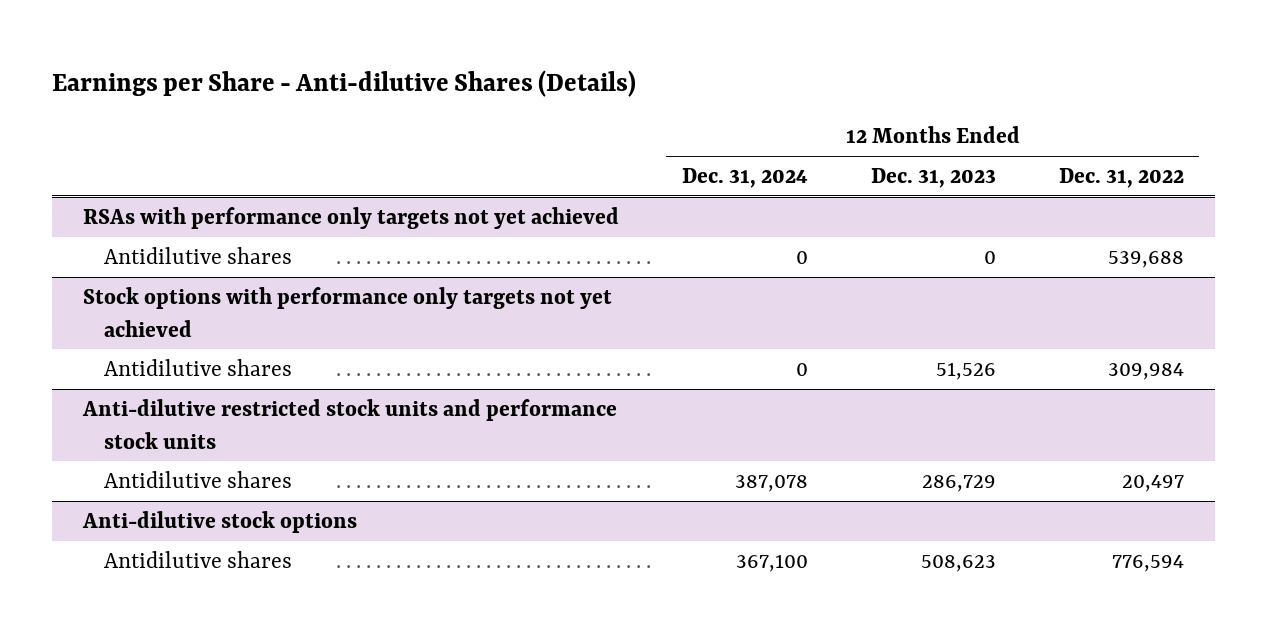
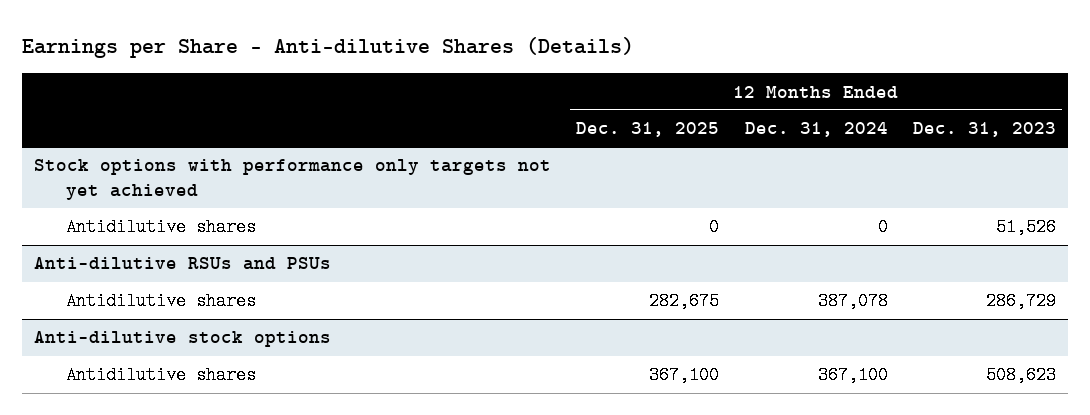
- | 12 Months Ended Dec. 31, 2024 | 12 Months Ended Dec. 31, 2023 | 12 Months Ended Dec. 31, 2022
+ | 12 Months Ended Dec. 31, 2025 | 12 Months Ended Dec. 31, 2024 | 12 Months Ended Dec. 31, 2023
- RSAs with performance only targets not yet achieved
- Antidilutive shares | 0 | 0 | 539,688
- Anti-dilutive restricted stock units and performance stock units
+ Anti-dilutive RSUs and PSUs

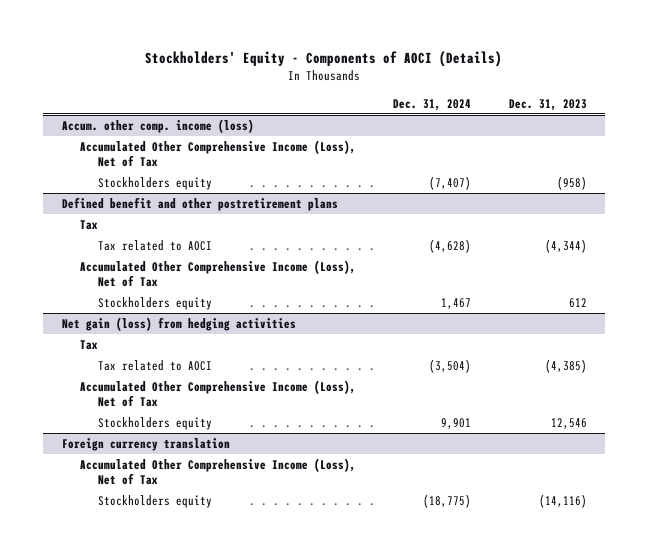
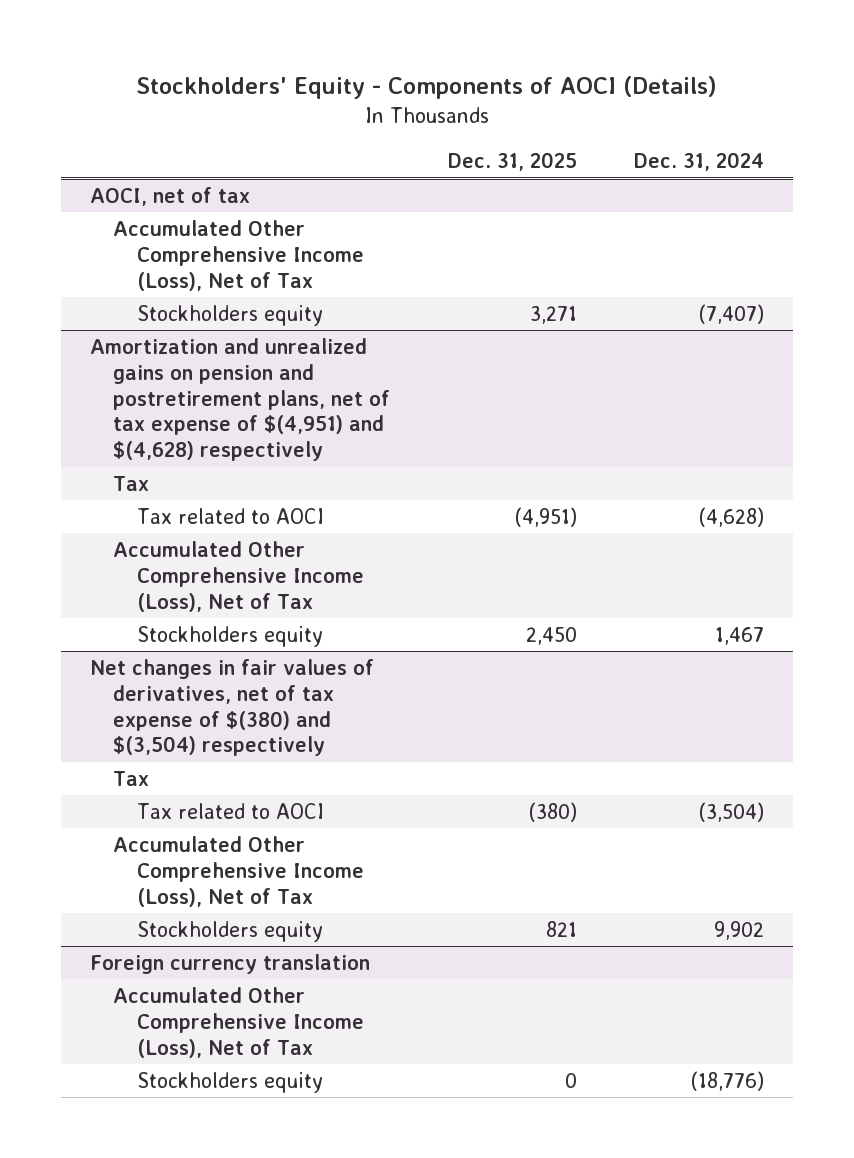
- | Dec. 31, 2024 | Dec. 31, 2023
+ | Dec. 31, 2025 | Dec. 31, 2024
- Accum. other comp. income (loss)
+ AOCI, net of tax
- Defined benefit and other postretirement plans
+ Amortization and unrealized gains on pension and postretirement plans, net of tax expense of $(4,951) and $(4,628) respectively
- Net gain (loss) from hedging activities
+ Net changes in fair values of derivatives, net of tax expense of $(380) and $(3,504) respectively
- Stockholders equity | 9,901 | 12,546
+ Stockholders equity | 821 | 9,902
@ Foreign currency translation
- Stockholders equity | (18,775) | (14,116)
+ Stockholders equity | 0 | (18,776)

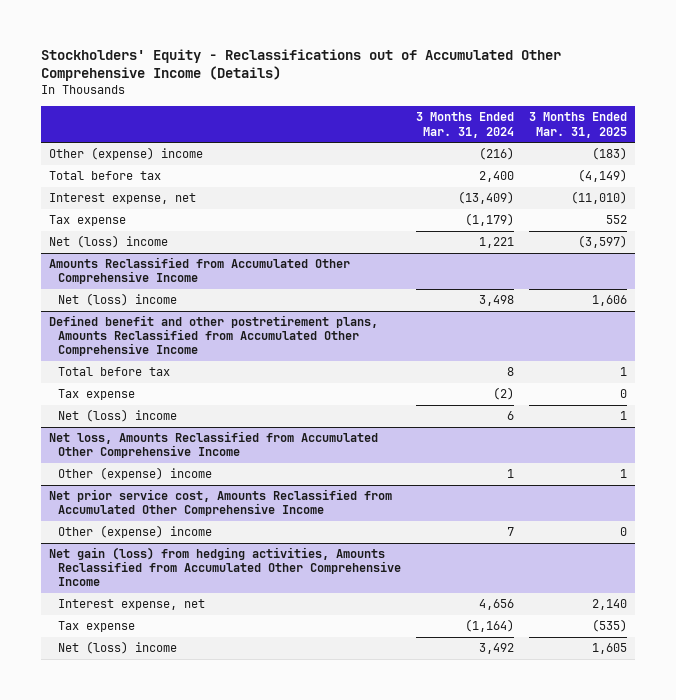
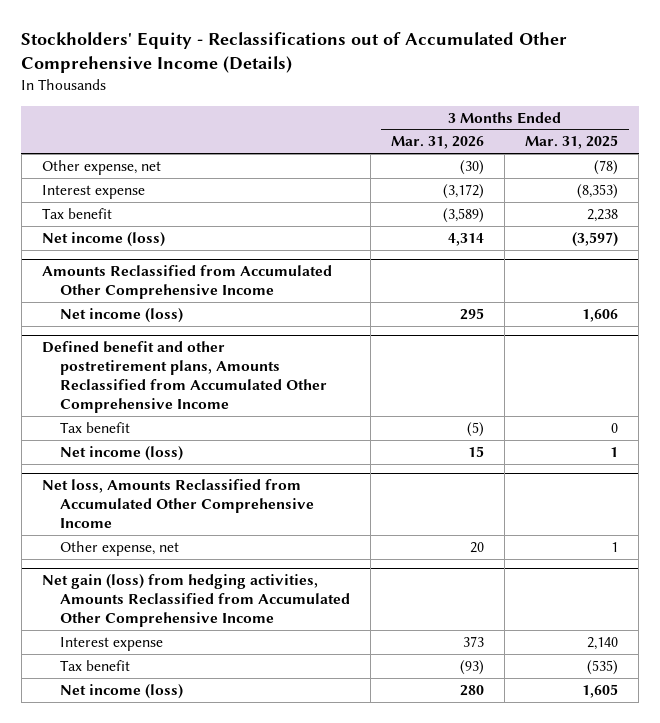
- | 3 Months Ended Mar. 31, 2024 | 3 Months Ended Mar. 31, 2025
+ | 3 Months Ended Mar. 31, 2026 | 3 Months Ended Mar. 31, 2025
- Other (expense) income | (216) | (183)
- Total before tax | 2,400 | (4,149)
- Interest expense, net | (13,409) | (11,010)
- Tax expense | (1,179) | 552
- Net (loss) income | 1,221 | (3,597)
+ Other expense, net | (30) | (78)
+ Interest expense | (3,172) | (8,353)
+ Tax benefit | (3,589) | 2,238
+ Net income (loss) | 4,314 | (3,597)
@ Amounts Reclassified from Accumulated Other Comprehensive Income
- Net (loss) income | 3,498 | 1,606
+ Net income (loss) | 295 | 1,606
@ Defined benefit and other postretirement plans, Amounts Reclassified from Accumulated Other Comprehensive Income
- Total before tax | 8 | 1
- Tax expense | (2) | 0
- Net (loss) income | 6 | 1
+ Tax benefit | (5) | 0
+ Net income (loss) | 15 | 1
@ Net loss, Amounts Reclassified from Accumulated Other Comprehensive Income
- Other (expense) income | 1 | 1
- Net prior service cost, Amounts Reclassified from Accumulated Other Comprehensive Income
- Other (expense) income | 7 | 0
@ Net loss, Amounts Reclassified from Accumulated Other Comprehensive Income
+ Other expense, net | 20 | 1
@ Net gain (loss) from hedging activities, Amounts Reclassified from Accumulated Other Comprehensive Income
- Interest expense, net | 4,656 | 2,140
- Tax expense | (1,164) | (535)
- Net (loss) income | 3,492 | 1,605
+ Interest expense | 373 | 2,140
+ Tax benefit | (93) | (535)
+ Net income (loss) | 280 | 1,605

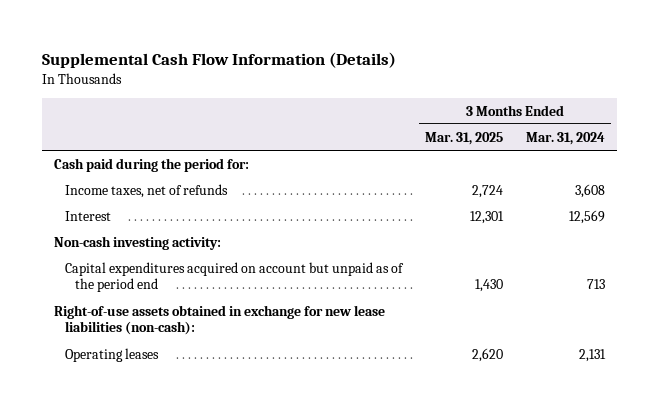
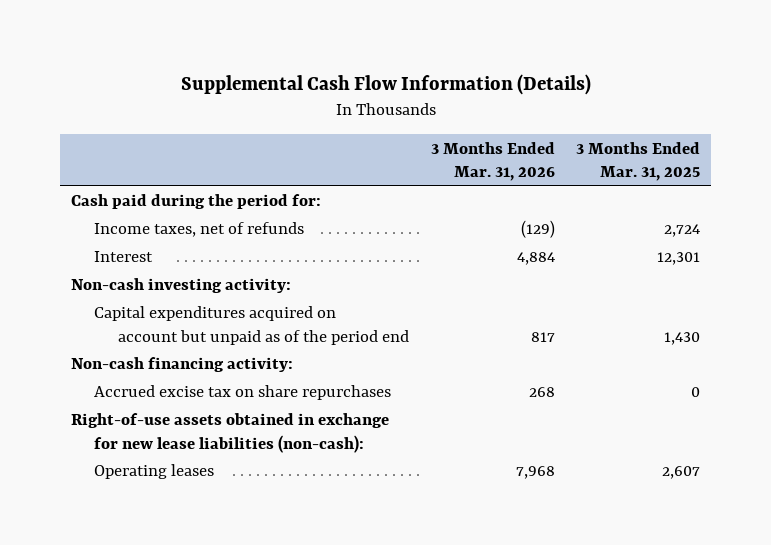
- | 3 Months Ended Mar. 31, 2025 | 3 Months Ended Mar. 31, 2024
+ | 3 Months Ended Mar. 31, 2026 | 3 Months Ended Mar. 31, 2025
+ Non-cash financing activity:
+ Accrued excise tax on share repurchases | 268 | 0
- Operating leases | 2,620 | 2,131
+ Operating leases | 7,968 | 2,607

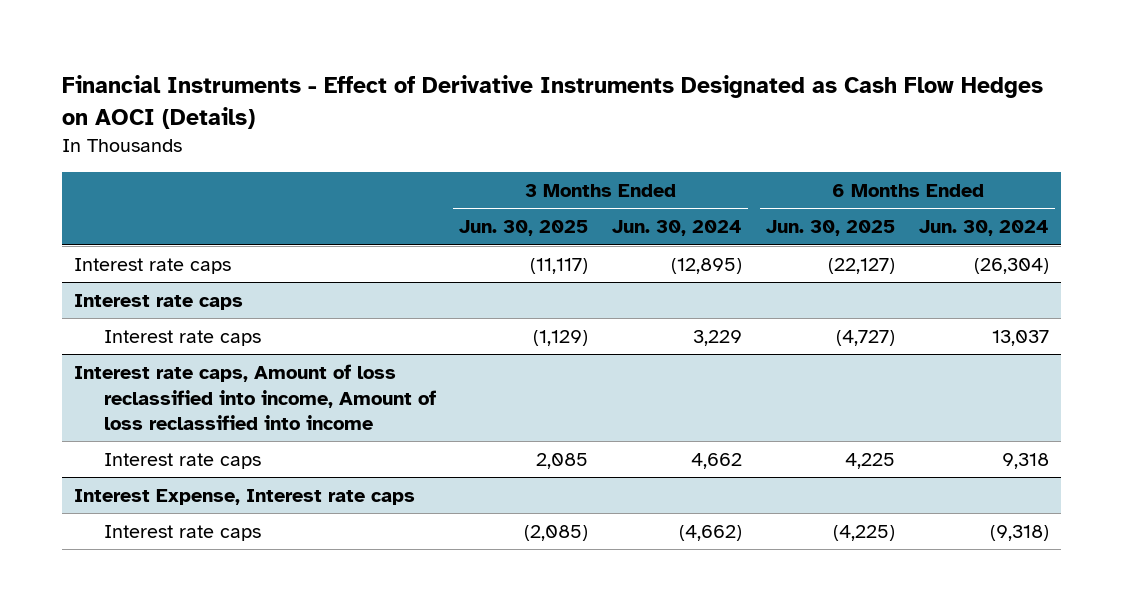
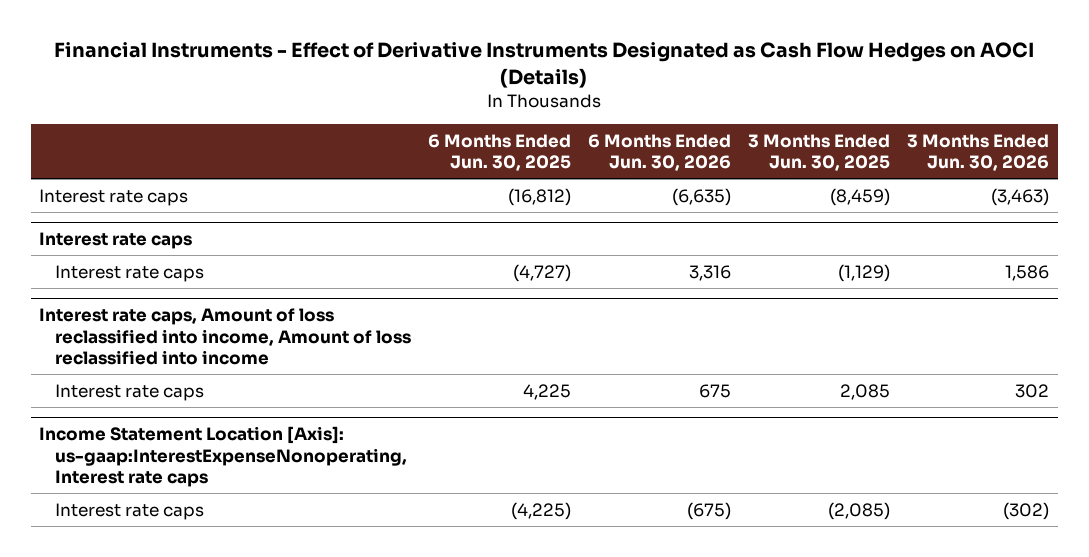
- | 3 Months Ended Jun. 30, 2025 | 3 Months Ended Jun. 30, 2024 | 6 Months Ended Jun. 30, 2025 | 6 Months Ended Jun. 30, 2024
+ | 6 Months Ended Jun. 30, 2025 | 6 Months Ended Jun. 30, 2026 | 3 Months Ended Jun. 30, 2025 | 3 Months Ended Jun. 30, 2026
- Interest rate caps | (11,117) | (12,895) | (22,127) | (26,304)
+ Interest rate caps | (16,812) | (6,635) | (8,459) | (3,463)
- Interest Expense, Interest rate caps
+ Income Statement Location [Axis]: us-gaap:InterestExpenseNonoperating, Interest rate caps

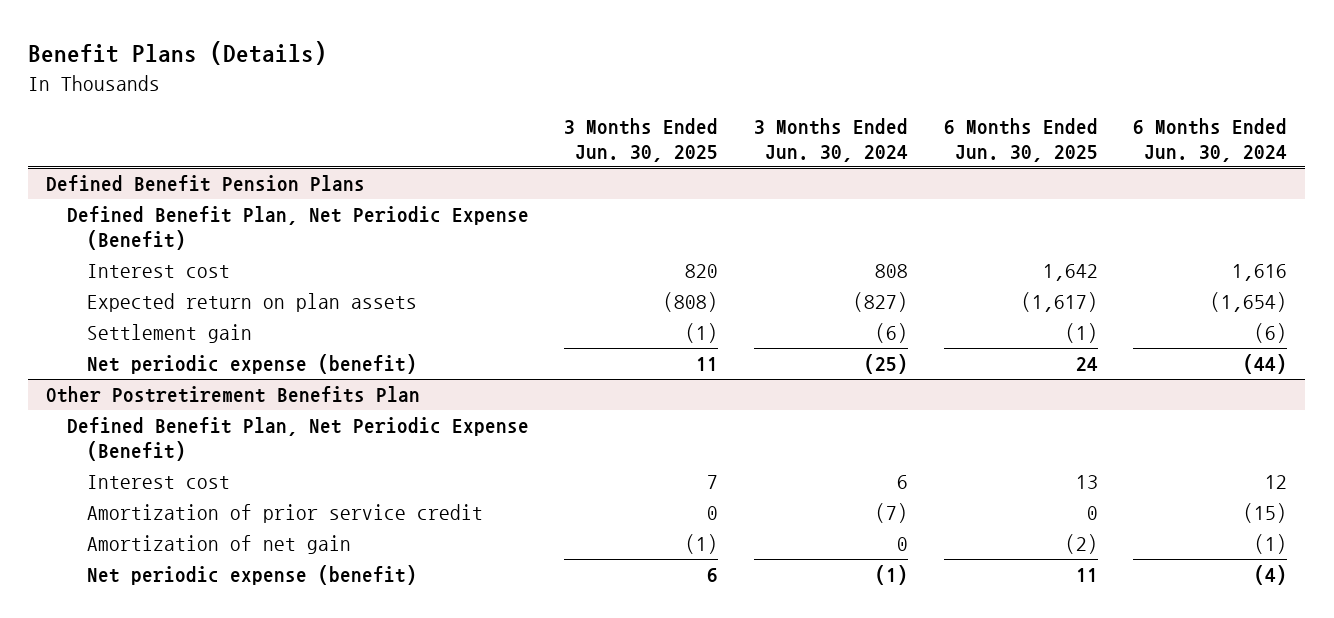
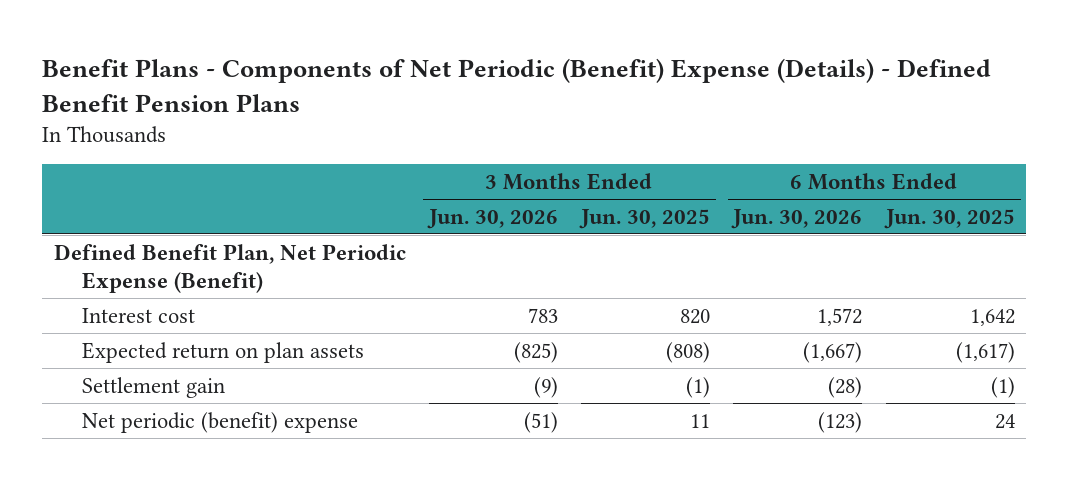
- Benefit Plans (Details)
+ Benefit Plans - Components of Net Periodic (Benefit) Expense (Details) - Defined Benefit Pension Plans
- | 3 Months Ended Jun. 30, 2025 | 3 Months Ended Jun. 30, 2024 | 6 Months Ended Jun. 30, 2025 | 6 Months Ended Jun. 30, 2024
+ | 3 Months Ended Jun. 30, 2026 | 3 Months Ended Jun. 30, 2025 | 6 Months Ended Jun. 30, 2026 | 6 Months Ended Jun. 30, 2025
- Defined Benefit Pension Plans
- Net periodic expense (benefit) | 11 | (25) | 24 | (44)
- Other Postretirement Benefits Plan
- Defined Benefit Plan, Net Periodic Expense (Benefit)
- Interest cost | 7 | 6 | 13 | 12
- Amortization of prior service credit | 0 | (7) | 0 | (15)
- Amortization of net gain | (1) | 0 | (2) | (1)
- Net periodic expense (benefit) | 6 | (1) | 11 | (4)
+ Net periodic (benefit) expense | (51) | 11 | (123) | 24

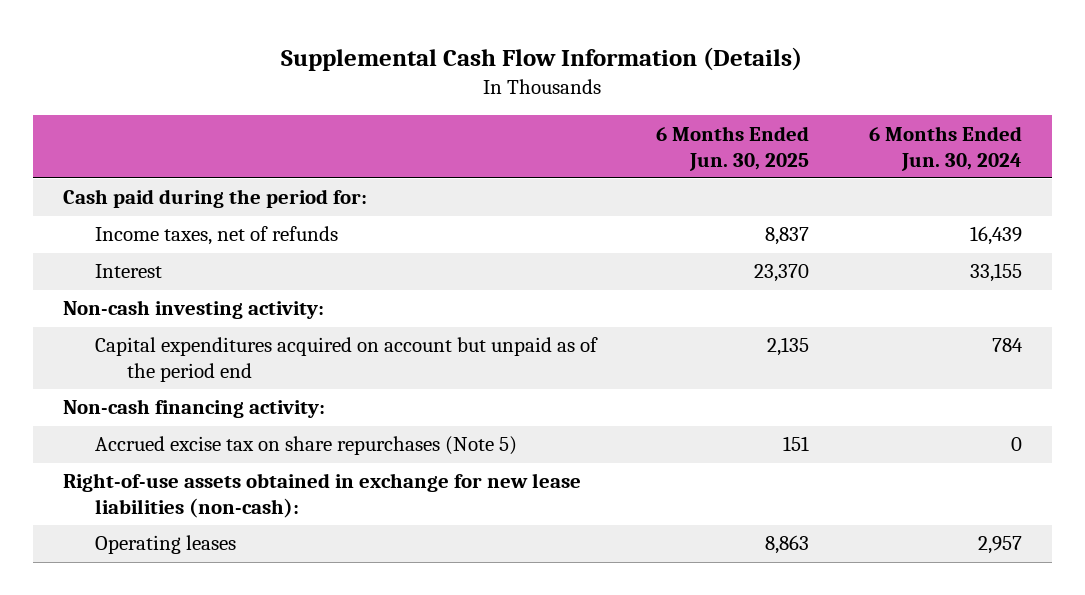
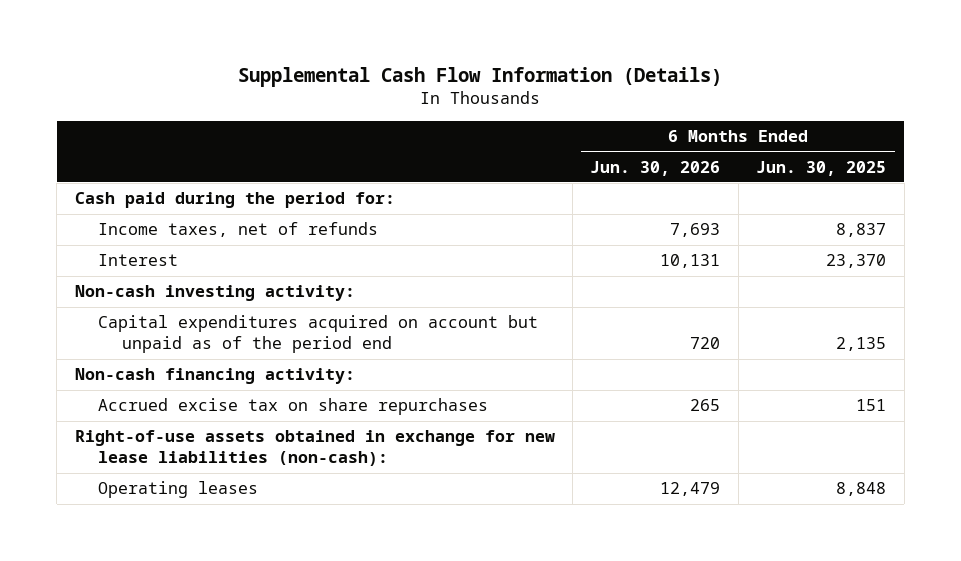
- | 6 Months Ended Jun. 30, 2025 | 6 Months Ended Jun. 30, 2024
+ | 6 Months Ended Jun. 30, 2026 | 6 Months Ended Jun. 30, 2025
- Accrued excise tax on share repurchases (Note 5) | 151 | 0
+ Accrued excise tax on share repurchases | 265 | 151
- Operating leases | 8,863 | 2,957
+ Operating leases | 12,479 | 8,848

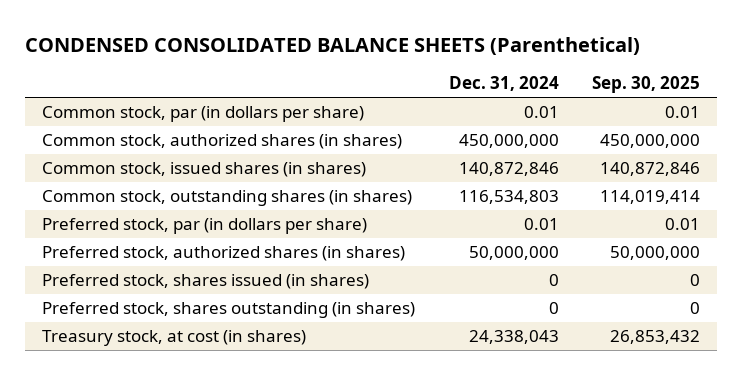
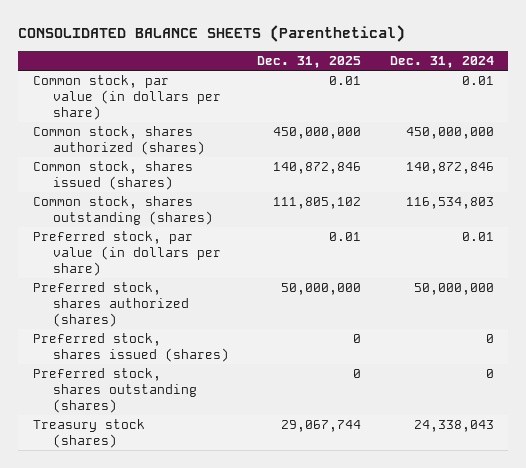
- CONDENSED CONSOLIDATED BALANCE SHEETS (Parenthetical)
+ CONSOLIDATED BALANCE SHEETS (Parenthetical)
- | Dec. 31, 2024 | Sep. 30, 2025
+ | Dec. 31, 2025 | Dec. 31, 2024
- Common stock, par (in dollars per share) | 0.01 | 0.01
- Common stock, authorized shares (in shares) | 450,000,000 | 450,000,000
- Common stock, issued shares (in shares) | 140,872,846 | 140,872,846
- Common stock, outstanding shares (in shares) | 116,534,803 | 114,019,414
- Preferred stock, par (in dollars per share) | 0.01 | 0.01
- Preferred stock, authorized shares (in shares) | 50,000,000 | 50,000,000
- Preferred stock, shares issued (in shares) | 0 | 0
- Preferred stock, shares outstanding (in shares) | 0 | 0
- Treasury stock, at cost (in shares) | 24,338,043 | 26,853,432
+ Common stock, par value (in dollars per share) | 0.01 | 0.01
+ Common stock, shares authorized (shares) | 450,000,000 | 450,000,000
+ Common stock, shares issued (shares) | 140,872,846 | 140,872,846
+ Common stock, shares outstanding (shares) | 111,805,102 | 116,534,803
+ Preferred stock, par value (in dollars per share) | 0.01 | 0.01
+ Preferred stock, shares authorized (shares) | 50,000,000 | 50,000,000
+ Preferred stock, shares issued (shares) | 0 | 0
+ Preferred stock, shares outstanding (shares) | 0 | 0
+ Treasury stock (shares) | 29,067,744 | 24,338,043

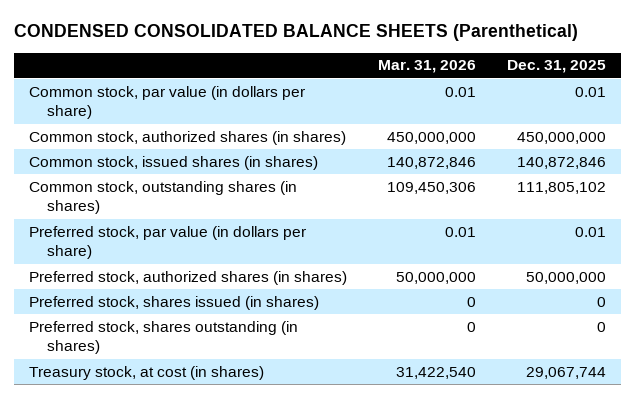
- CONSOLIDATED BALANCE SHEETS (Parenthetical)
+ CONDENSED CONSOLIDATED BALANCE SHEETS (Parenthetical)
- | Dec. 31, 2025 | Dec. 31, 2024
+ | Mar. 31, 2026 | Dec. 31, 2025
- Common stock, shares authorized (shares) | 450,000,000 | 450,000,000
- Common stock, shares issued (shares) | 140,872,846 | 140,872,846
- Common stock, shares outstanding (shares) | 111,805,102 | 116,534,803
+ Common stock, authorized shares (in shares) | 450,000,000 | 450,000,000
+ Common stock, issued shares (in shares) | 140,872,846 | 140,872,846
+ Common stock, outstanding shares (in shares) | 109,450,306 | 111,805,102
- Preferred stock, shares authorized (shares) | 50,000,000 | 50,000,000
- Preferred stock, shares issued (shares) | 0 | 0
- Preferred stock, shares outstanding (shares) | 0 | 0
- Treasury stock (shares) | 29,067,744 | 24,338,043
+ Preferred stock, authorized shares (in shares) | 50,000,000 | 50,000,000
+ Preferred stock, shares issued (in shares) | 0 | 0
+ Preferred stock, shares outstanding (in shares) | 0 | 0
+ Treasury stock, at cost (in shares) | 31,422,540 | 29,067,744

